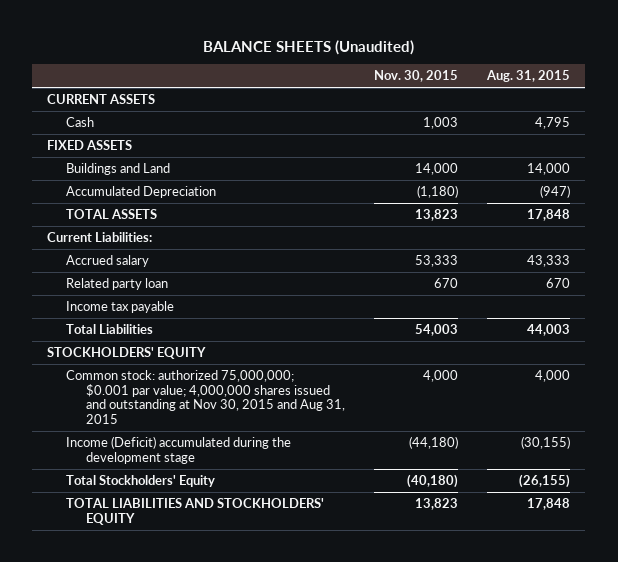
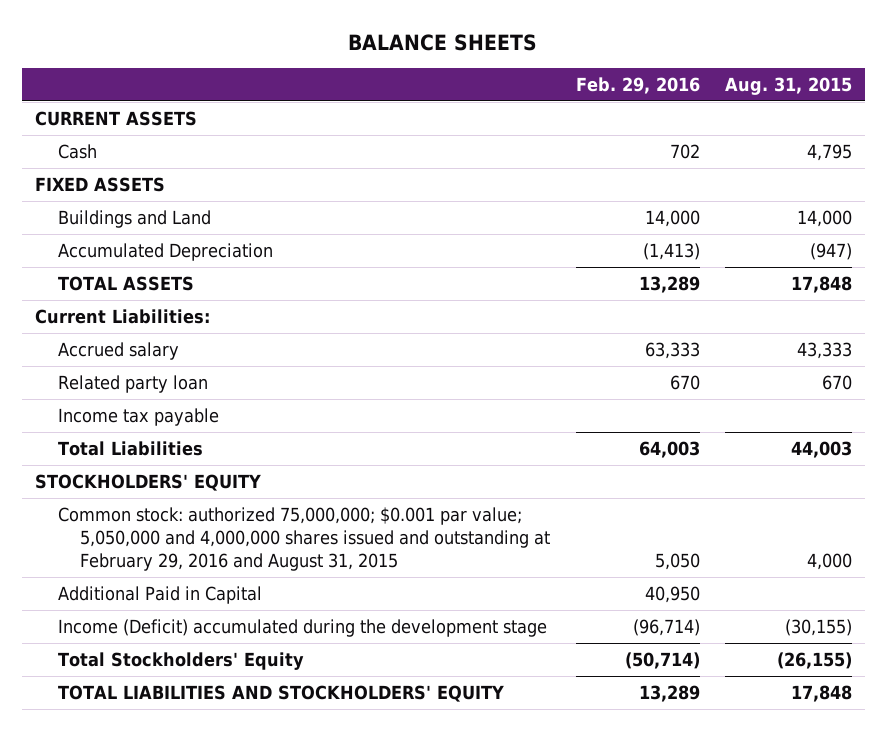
- BALANCE SHEETS (Unaudited)
+ BALANCE SHEETS
- | Nov. 30, 2015 | Aug. 31, 2015
+ | Feb. 29, 2016 | Aug. 31, 2015
- Common stock: authorized 75,000,000; $0.001 par value; 4,000,000 shares issued and outstanding at Nov 30, 2015 and Aug 31, 2015 | 4,000 | 4,000
+ Common stock: authorized 75,000,000; $0.001 par value; 5,050,000 and 4,000,000 shares issued and outstanding at February 29, 2016 and August 31, 2015 | 5,050 | 4,000
+ Additional Paid in Capital | 40,950 |

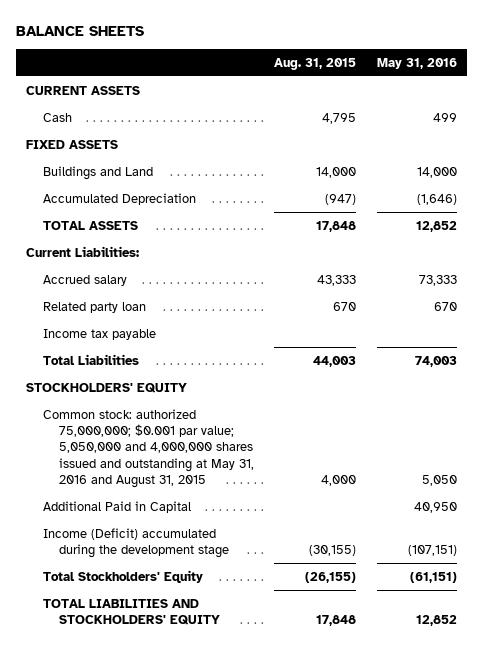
- | Feb. 29, 2016 | Aug. 31, 2015
+ | Aug. 31, 2015 | May 31, 2016
- Common stock: authorized 75,000,000; $0.001 par value; 5,050,000 and 4,000,000 shares issued and outstanding at February 29, 2016 and August 31, 2015 | 5,050 | 4,000
+ Common stock: authorized 75,000,000; $0.001 par value; 5,050,000 and 4,000,000 shares issued and outstanding at May 31, 2016 and August 31, 2015 | 4,000 | 5,050

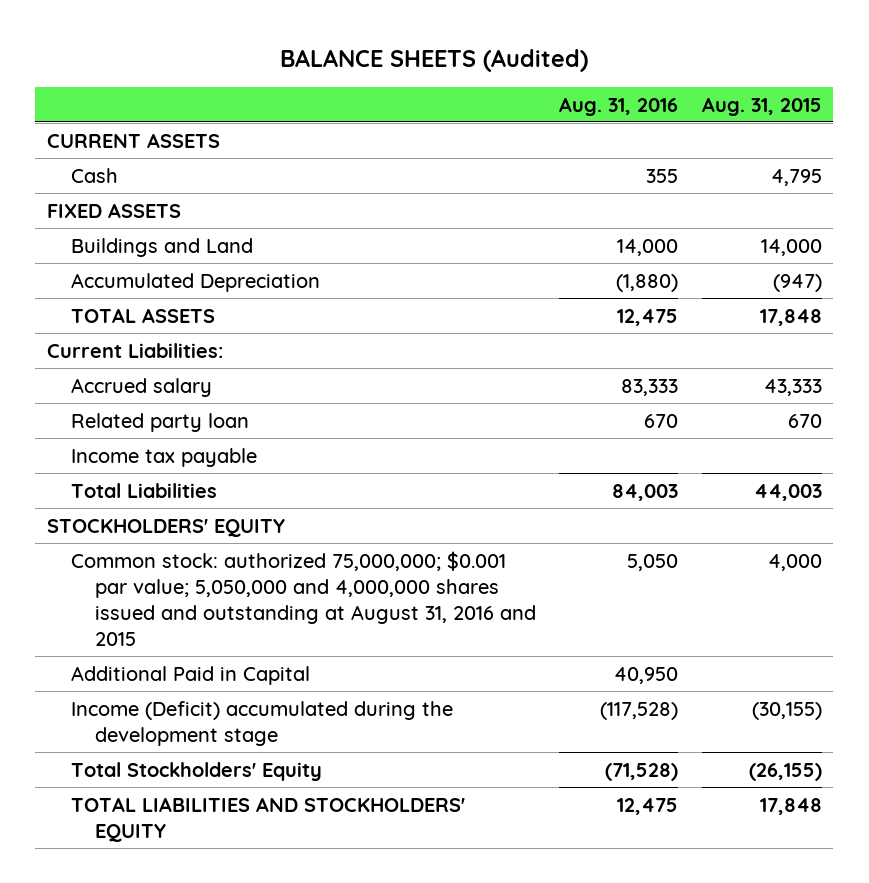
- BALANCE SHEETS
+ BALANCE SHEETS (Audited)
- | Aug. 31, 2015 | May 31, 2016
+ | Aug. 31, 2016 | Aug. 31, 2015
- Common stock: authorized 75,000,000; $0.001 par value; 5,050,000 and 4,000,000 shares issued and outstanding at May 31, 2016 and August 31, 2015 | 4,000 | 5,050
+ Common stock: authorized 75,000,000; $0.001 par value; 5,050,000 and 4,000,000 shares issued and outstanding at August 31, 2016 and 2015 | 5,050 | 4,000

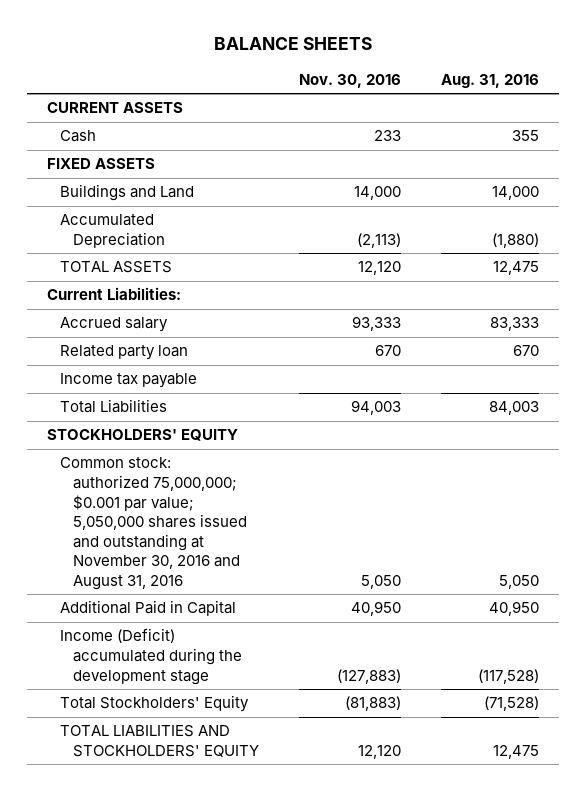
- BALANCE SHEETS (Audited)
+ BALANCE SHEETS
- | Aug. 31, 2016 | Aug. 31, 2015
+ | Nov. 30, 2016 | Aug. 31, 2016
- Common stock: authorized 75,000,000; $0.001 par value; 5,050,000 and 4,000,000 shares issued and outstanding at August 31, 2016 and 2015 | 5,050 | 4,000
+ Common stock: authorized 75,000,000; $0.001 par value; 5,050,000 shares issued and outstanding at November 30, 2016 and August 31, 2016 | 5,050 | 5,050

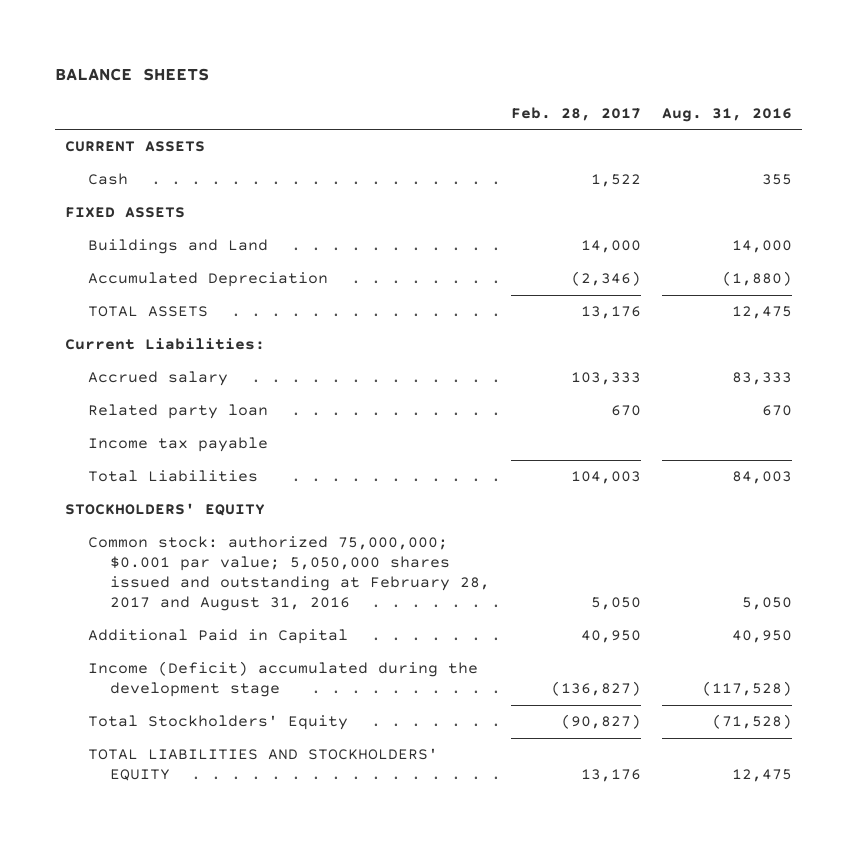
- | Nov. 30, 2016 | Aug. 31, 2016
+ | Feb. 28, 2017 | Aug. 31, 2016
- Common stock: authorized 75,000,000; $0.001 par value; 5,050,000 shares issued and outstanding at November 30, 2016 and August 31, 2016 | 5,050 | 5,050
+ Common stock: authorized 75,000,000; $0.001 par value; 5,050,000 shares issued and outstanding at February 28, 2017 and August 31, 2016 | 5,050 | 5,050

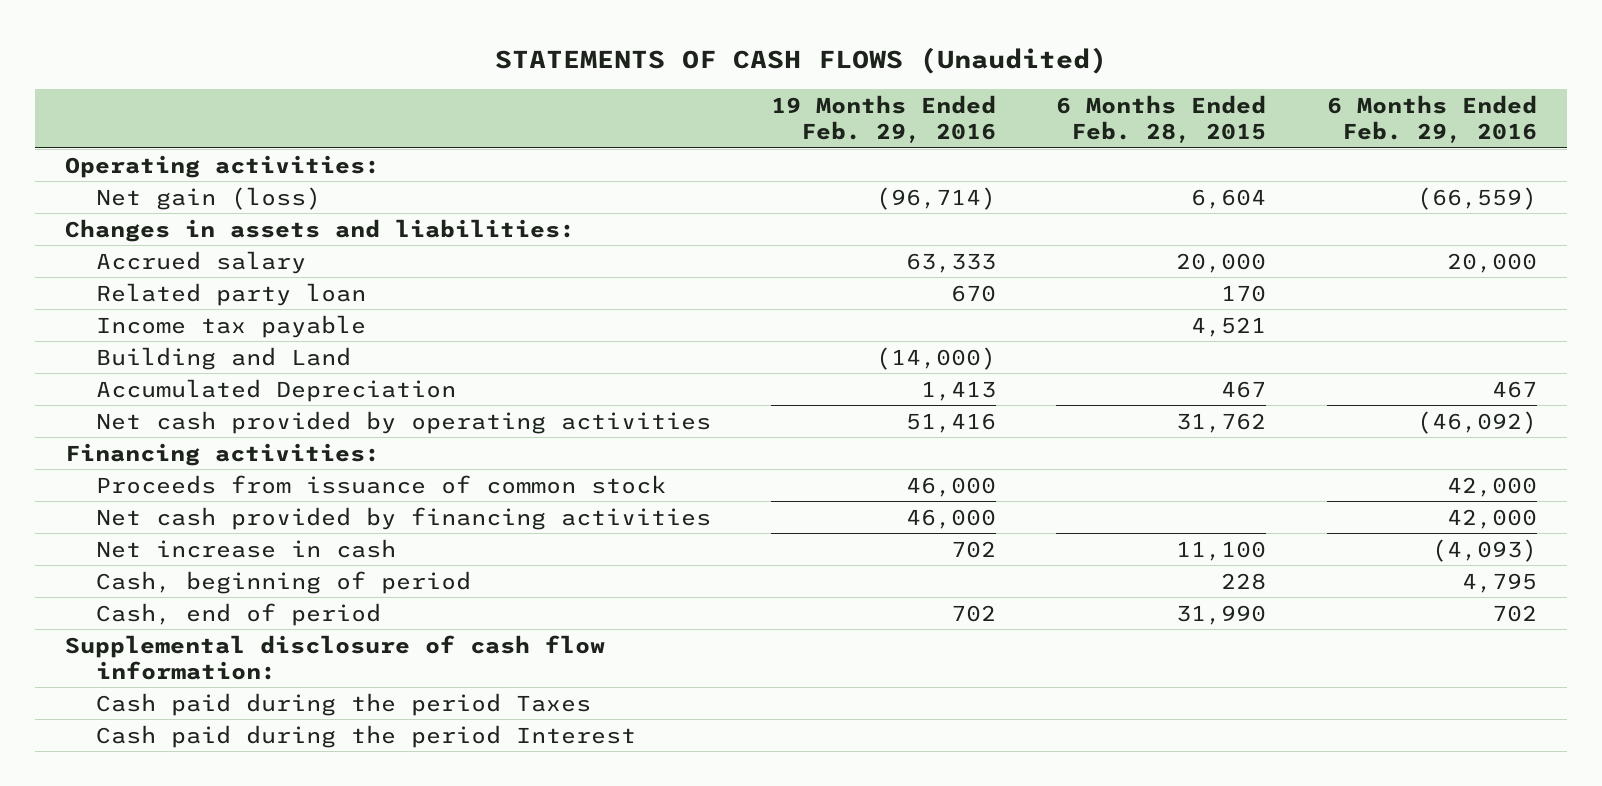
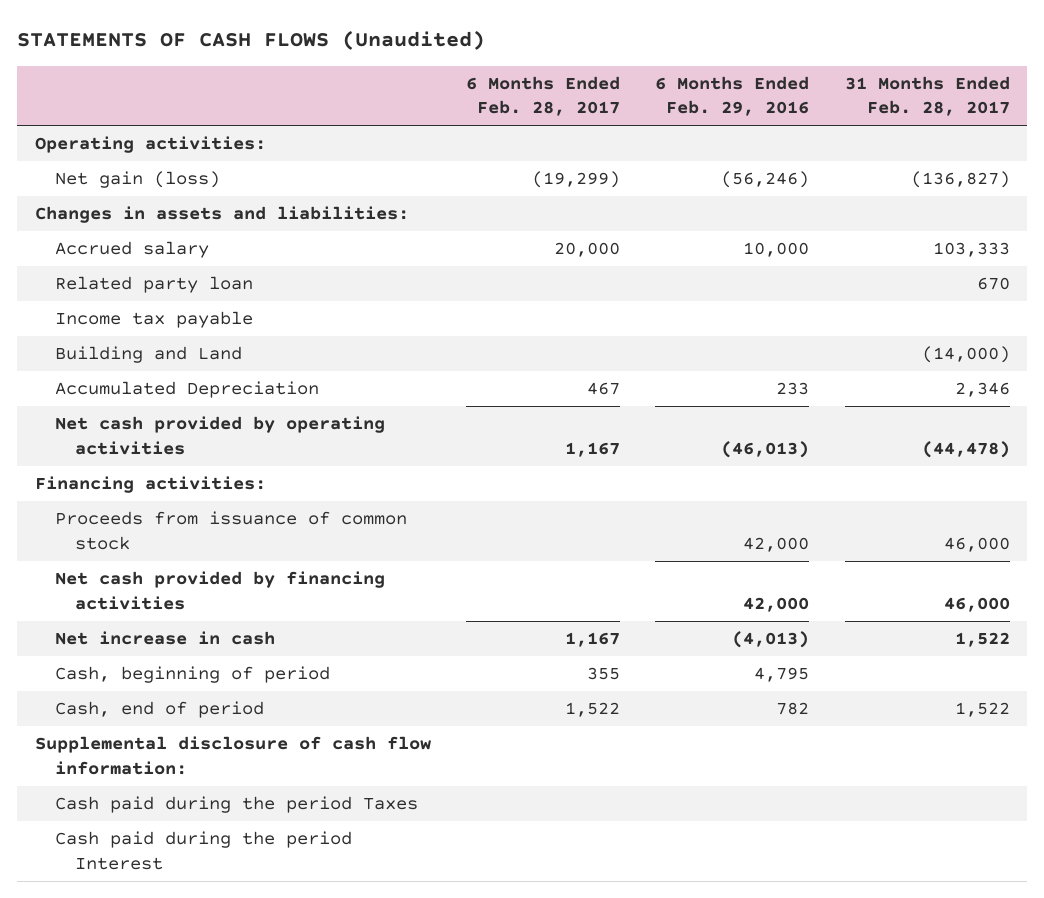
- | 19 Months Ended Feb. 29, 2016 | 6 Months Ended Feb. 28, 2015 | 6 Months Ended Feb. 29, 2016
+ | 6 Months Ended Feb. 28, 2017 | 6 Months Ended Feb. 29, 2016 | 31 Months Ended Feb. 28, 2017
- Net gain (loss) | (96,714) | 6,604 | (66,559)
+ Net gain (loss) | (19,299) | (56,246) | (136,827)
- Accrued salary | 63,333 | 20,000 | 20,000
+ Accrued salary | 20,000 | 10,000 | 103,333
- Accumulated Depreciation | 1,413 | 467 | 467
- Net cash provided by operating activities | 51,416 | 31,762 | (46,092)
+ Accumulated Depreciation | 467 | 233 | 2,346
+ Net cash provided by operating activities | 1,167 | (46,013) | (44,478)
- Net increase in cash | 702 | 11,100 | (4,093)
+ Net increase in cash | 1,167 | (4,013) | 1,522
- Cash, end of period | 702 | 31,990 | 702
+ Cash, end of period | 1,522 | 782 | 1,522

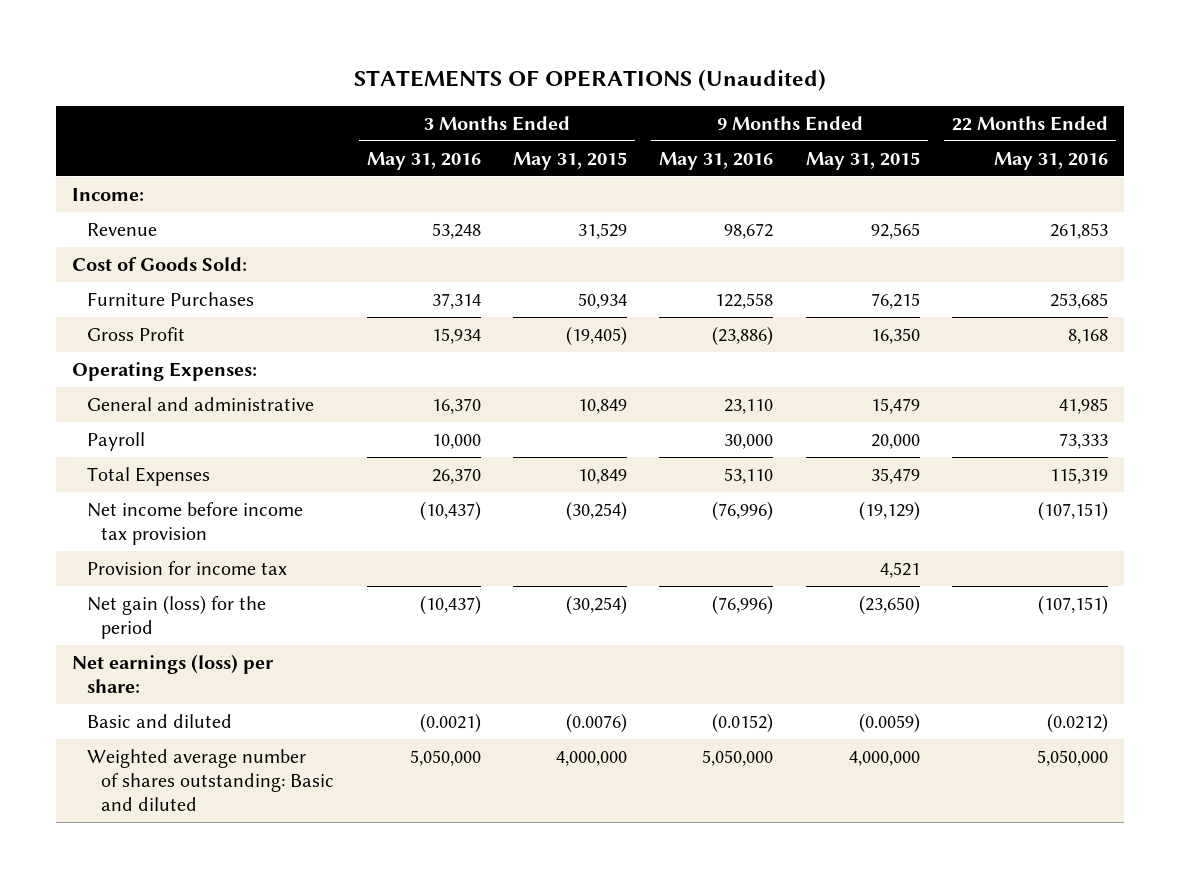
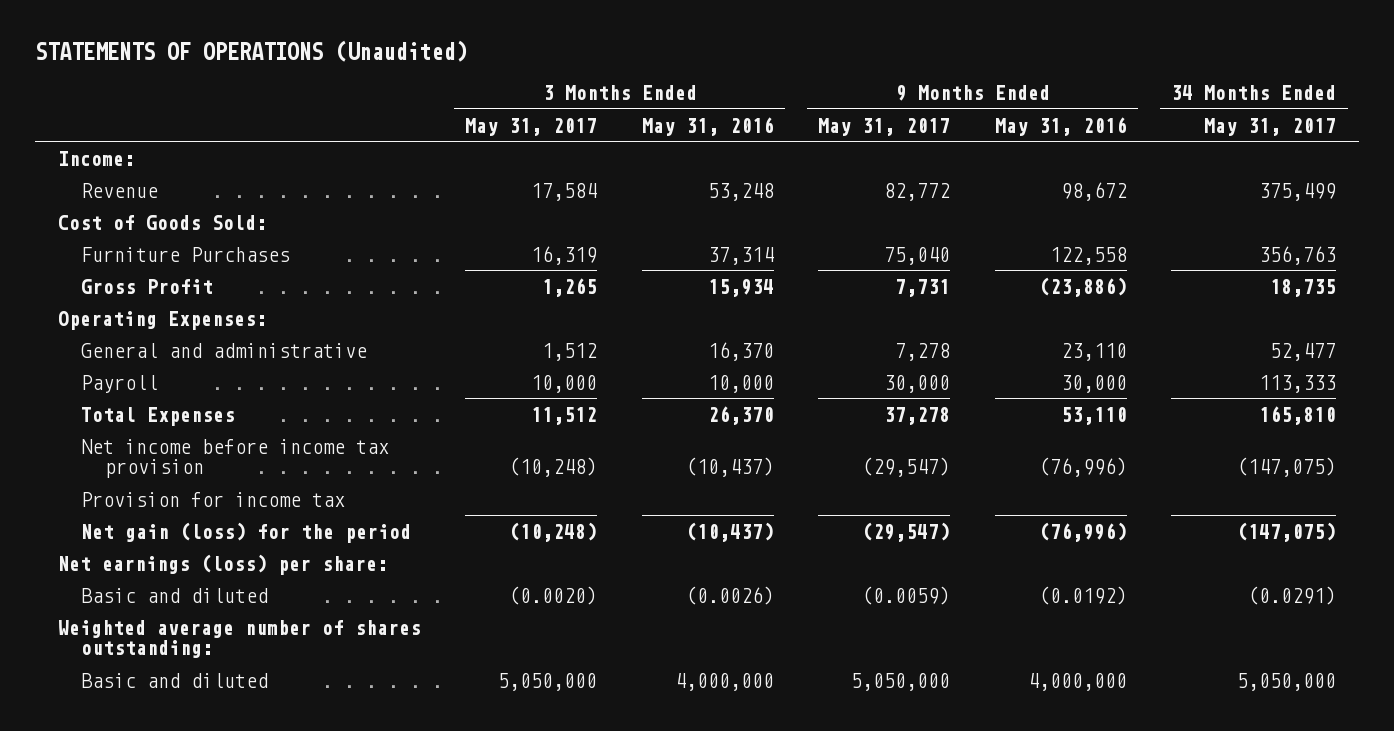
- | 3 Months Ended May 31, 2016 | 3 Months Ended May 31, 2015 | 9 Months Ended May 31, 2016 | 9 Months Ended May 31, 2015 | 22 Months Ended May 31, 2016
+ | 3 Months Ended May 31, 2017 | 3 Months Ended May 31, 2016 | 9 Months Ended May 31, 2017 | 9 Months Ended May 31, 2016 | 34 Months Ended May 31, 2017
- Basic and diluted | (0.0021) | (0.0076) | (0.0152) | (0.0059) | (0.0212)
- Weighted average number of shares outstanding: Basic and diluted | 5,050,000 | 4,000,000 | 5,050,000 | 4,000,000 | 5,050,000
+ Basic and diluted | (0.0020) | (0.0026) | (0.0059) | (0.0192) | (0.0291)
+ Weighted average number of shares outstanding:
+ Basic and diluted | 5,050,000 | 4,000,000 | 5,050,000 | 4,000,000 | 5,050,000

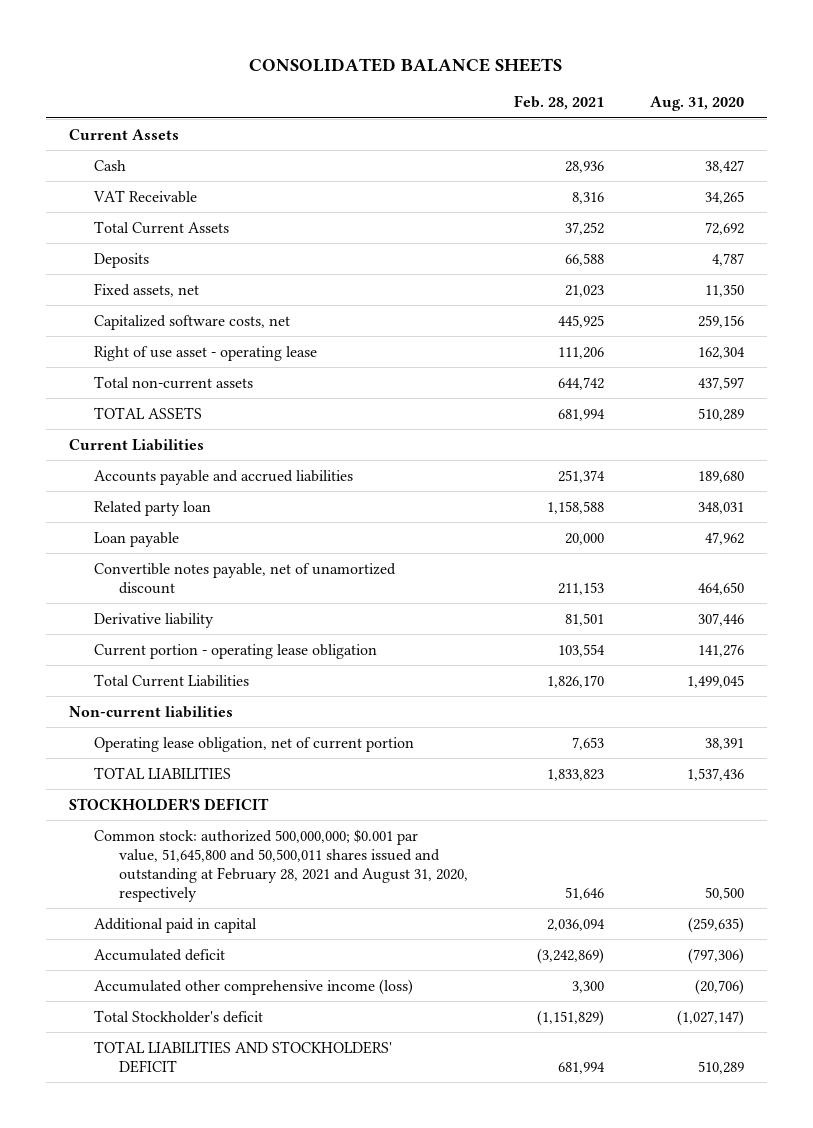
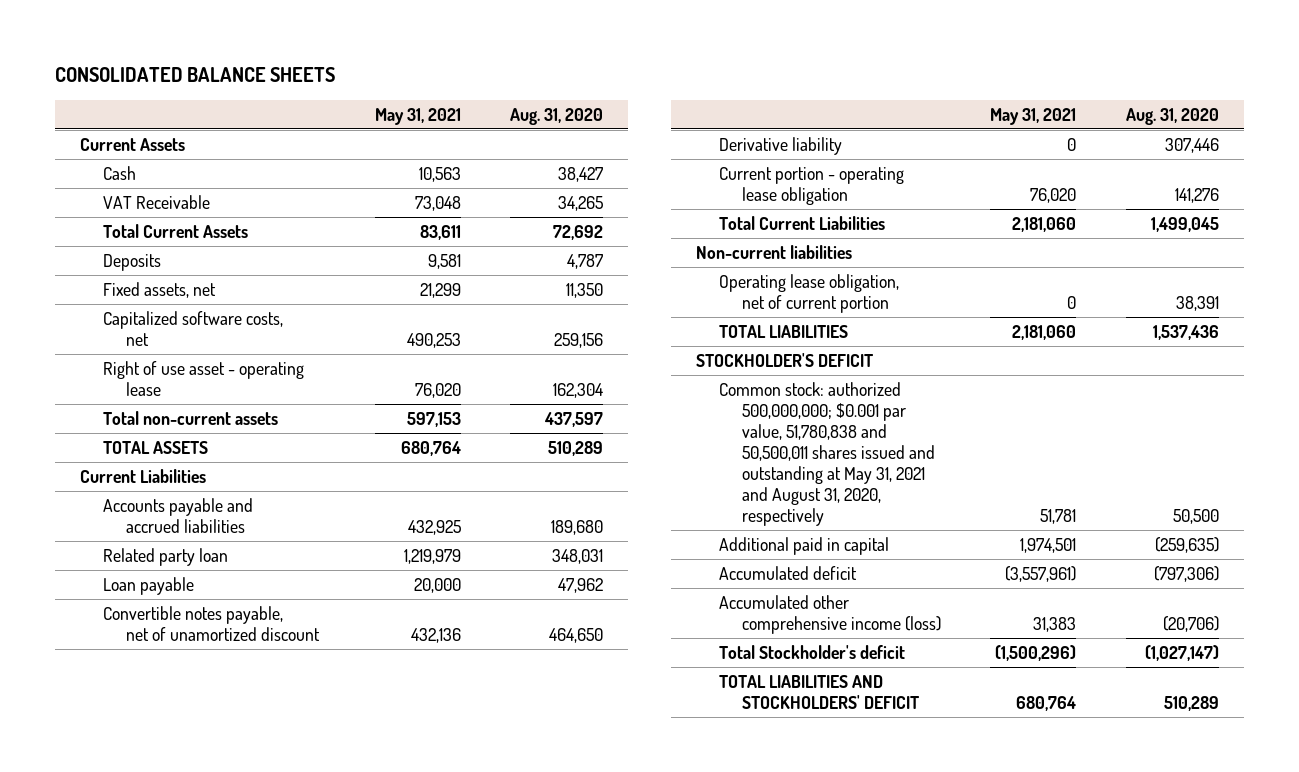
- | Feb. 28, 2021 | Aug. 31, 2020
+ | May 31, 2021 | Aug. 31, 2020
- Common stock: authorized 500,000,000; $0.001 par value, 51,645,800 and 50,500,011 shares issued and outstanding at February 28, 2021 and August 31, 2020, respectively | 51,646 | 50,500
+ Common stock: authorized 500,000,000; $0.001 par value, 51,780,838 and 50,500,011 shares issued and outstanding at May 31, 2021 and August 31, 2020, respectively | 51,781 | 50,500

